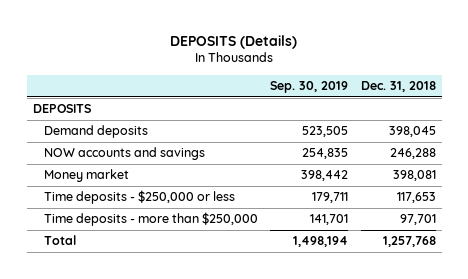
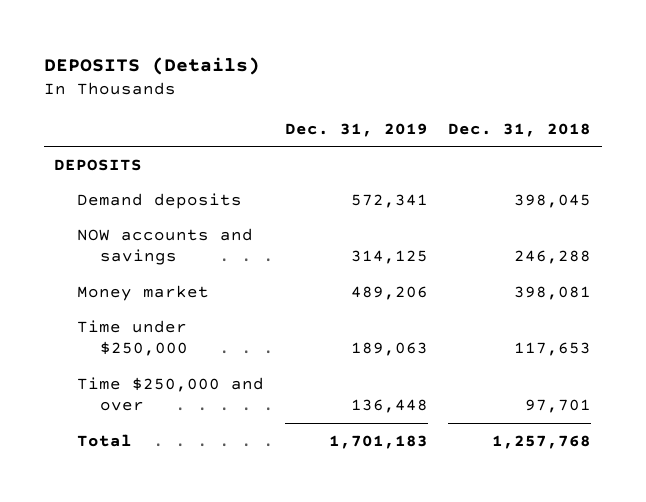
- | Sep. 30, 2019 | Dec. 31, 2018
+ | Dec. 31, 2019 | Dec. 31, 2018
- Time deposits - $250,000 or less | 179,711 | 117,653
- Time deposits - more than $250,000 | 141,701 | 97,701
+ Time under $250,000 | 189,063 | 117,653
+ Time $250,000 and over | 136,448 | 97,701

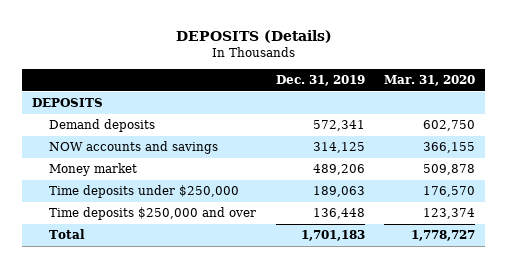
- | Dec. 31, 2019 | Dec. 31, 2018
+ | Dec. 31, 2019 | Mar. 31, 2020
- Time under $250,000 | 189,063 | 117,653
- Time $250,000 and over | 136,448 | 97,701
+ Time deposits under $250,000 | 189,063 | 176,570
+ Time deposits $250,000 and over | 136,448 | 123,374

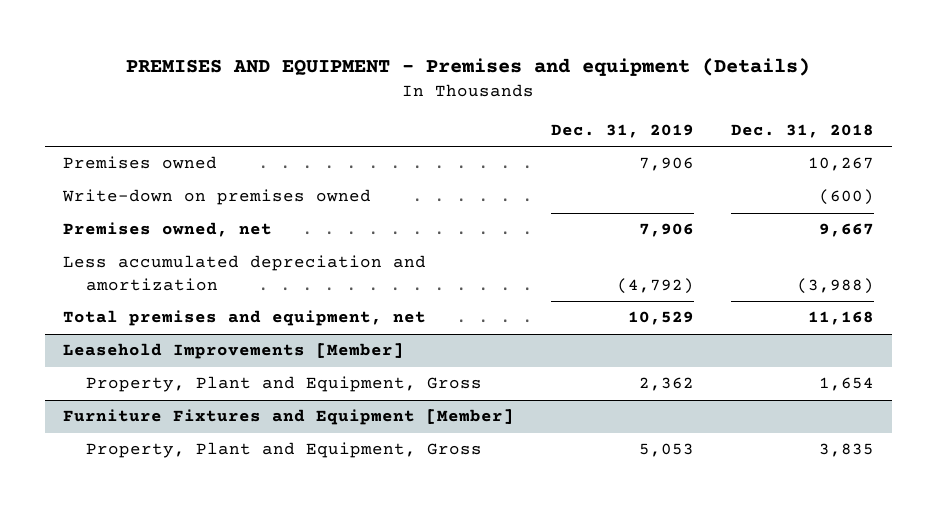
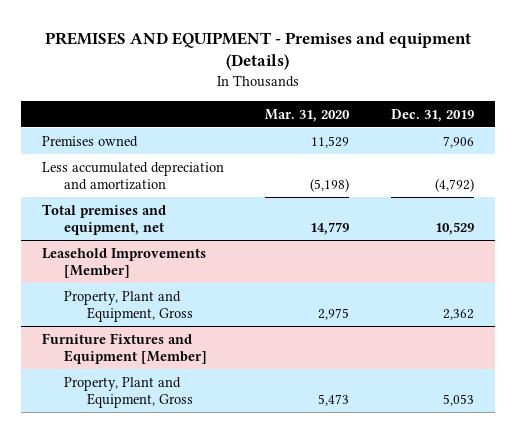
- | Dec. 31, 2019 | Dec. 31, 2018
+ | Mar. 31, 2020 | Dec. 31, 2019
- Write-down on premises owned | | (600)
- Premises owned, net | 7,906 | 9,667

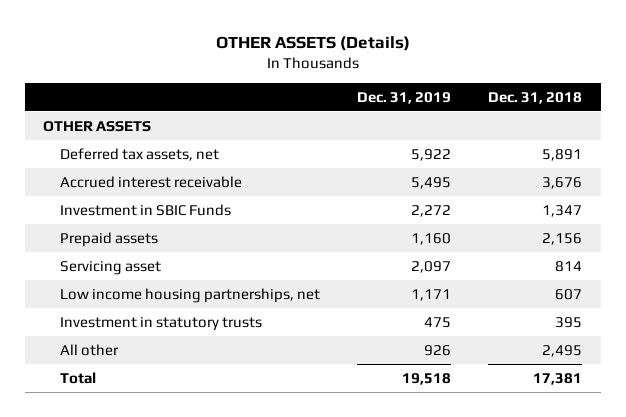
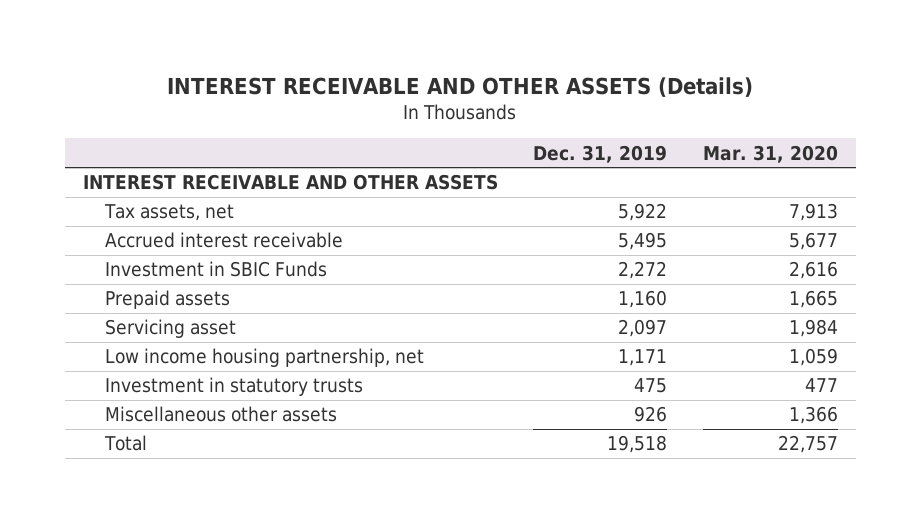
- OTHER ASSETS (Details)
+ INTEREST RECEIVABLE AND OTHER ASSETS (Details)
- | Dec. 31, 2019 | Dec. 31, 2018
+ | Dec. 31, 2019 | Mar. 31, 2020
- OTHER ASSETS
- Deferred tax assets, net | 5,922 | 5,891
+ INTEREST RECEIVABLE AND OTHER ASSETS
+ Tax assets, net | 5,922 | 7,913
- Low income housing partnerships, net | 1,171 | 607
+ Low income housing partnership, net | 1,171 | 1,059
- All other | 926 | 2,495
+ Miscellaneous other assets | 926 | 1,366

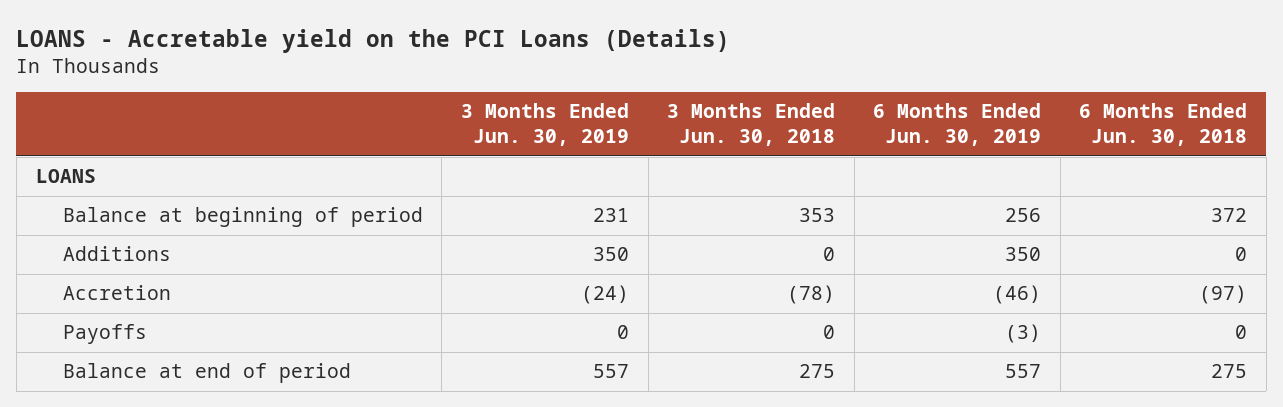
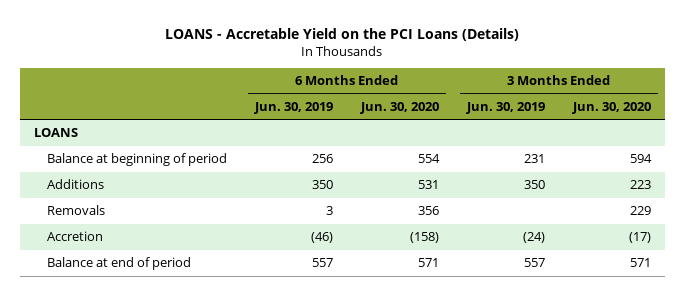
- LOANS - Accretable yield on the PCI Loans (Details)
+ LOANS - Accretable Yield on the PCI Loans (Details)
- | 3 Months Ended Jun. 30, 2019 | 3 Months Ended Jun. 30, 2018 | 6 Months Ended Jun. 30, 2019 | 6 Months Ended Jun. 30, 2018
+ | 6 Months Ended Jun. 30, 2019 | 6 Months Ended Jun. 30, 2020 | 3 Months Ended Jun. 30, 2019 | 3 Months Ended Jun. 30, 2020
+ Removals | 3 | 356 | | 229
- Payoffs | 0 | 0 | (3) | 0

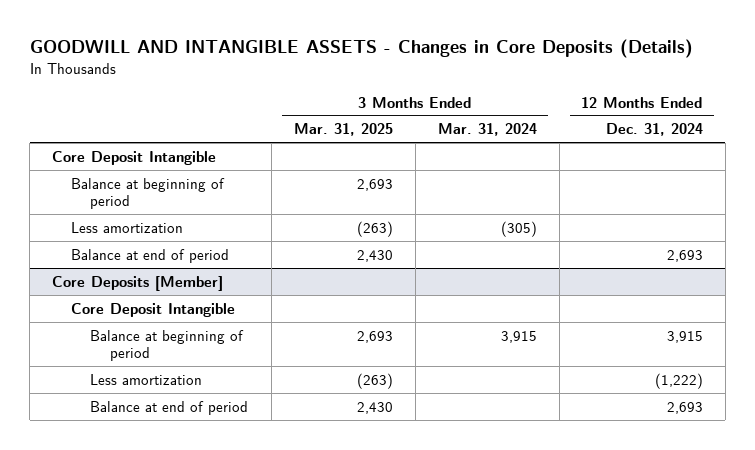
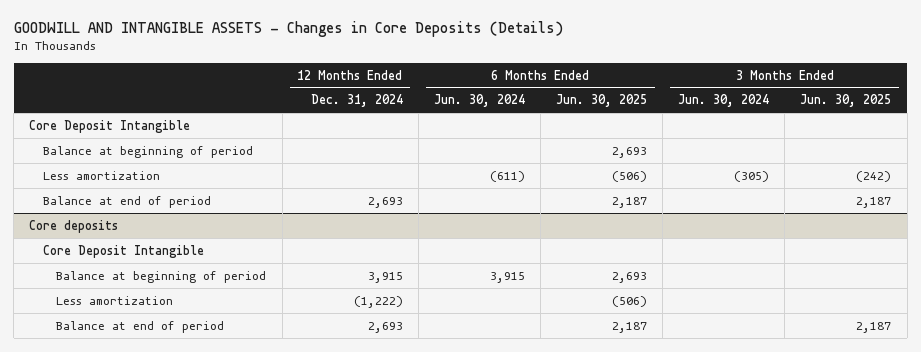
- | 3 Months Ended Mar. 31, 2025 | 3 Months Ended Mar. 31, 2024 | 12 Months Ended Dec. 31, 2024
+ | 12 Months Ended Dec. 31, 2024 | 6 Months Ended Jun. 30, 2024 | 6 Months Ended Jun. 30, 2025 | 3 Months Ended Jun. 30, 2024 | 3 Months Ended Jun. 30, 2025
- Core Deposits [Member]
+ Core deposits

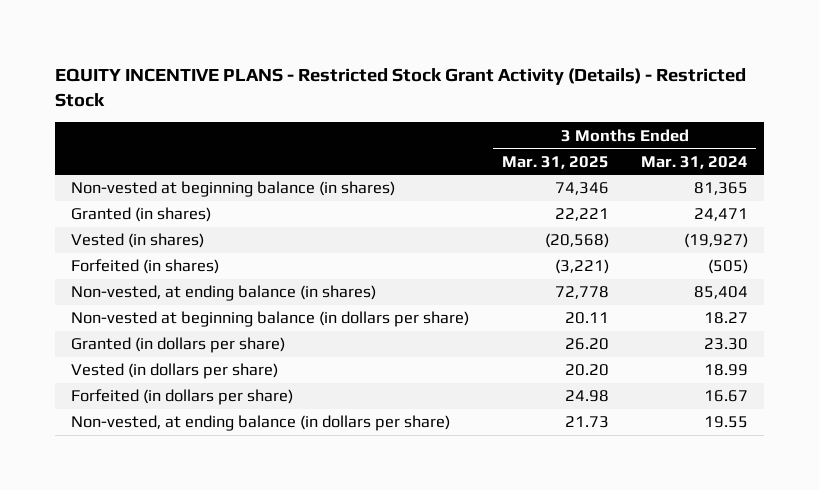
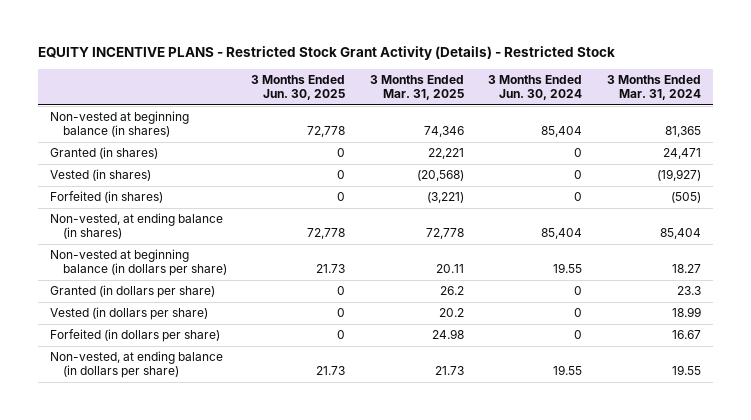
- | 3 Months Ended Mar. 31, 2025 | 3 Months Ended Mar. 31, 2024
+ | 3 Months Ended Jun. 30, 2025 | 3 Months Ended Mar. 31, 2025 | 3 Months Ended Jun. 30, 2024 | 3 Months Ended Mar. 31, 2024
- Granted (in dollars per share) | 26.20 | 23.30
- Vested (in dollars per share) | 20.20 | 18.99
+ Granted (in dollars per share) | 0 | 26.2 | 0 | 23.3
+ Vested (in dollars per share) | 0 | 20.2 | 0 | 18.99

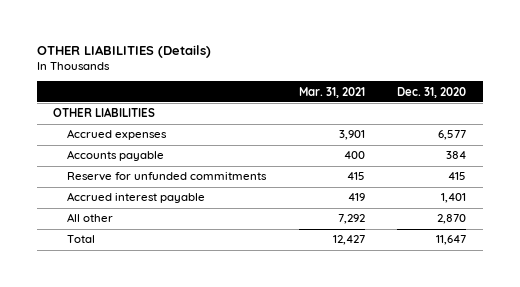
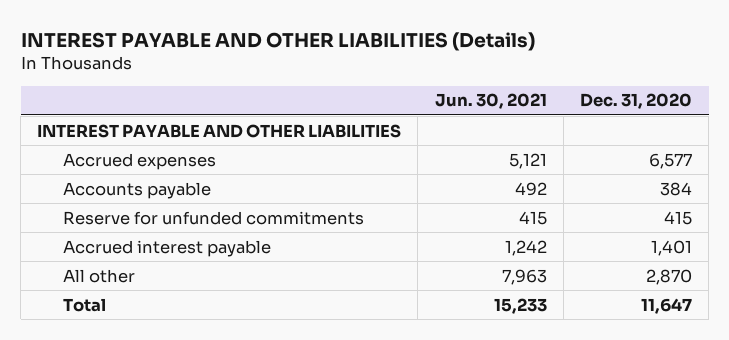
- OTHER LIABILITIES (Details)
+ INTEREST PAYABLE AND OTHER LIABILITIES (Details)
- | Mar. 31, 2021 | Dec. 31, 2020
+ | Jun. 30, 2021 | Dec. 31, 2020
- OTHER LIABILITIES
+ INTEREST PAYABLE AND OTHER LIABILITIES

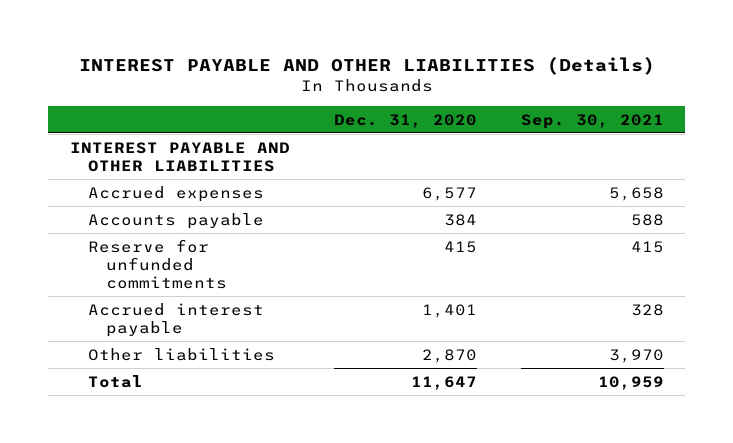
- | Jun. 30, 2021 | Dec. 31, 2020
+ | Dec. 31, 2020 | Sep. 30, 2021
- All other | 7,963 | 2,870
+ Other liabilities | 2,870 | 3,970

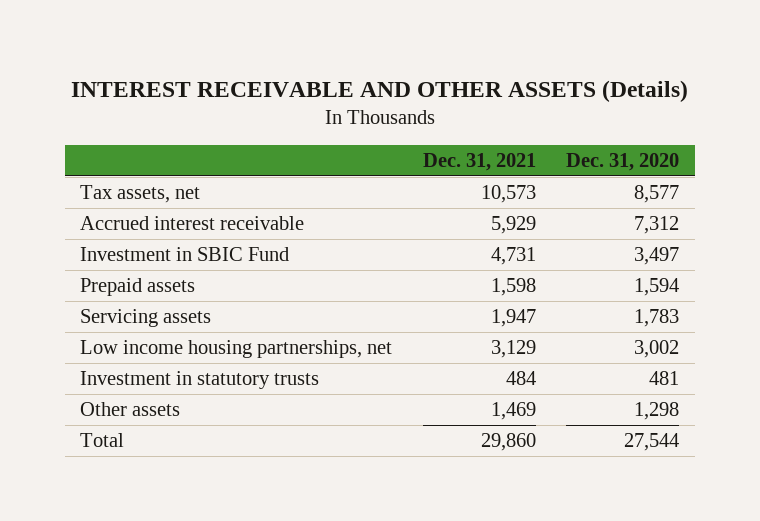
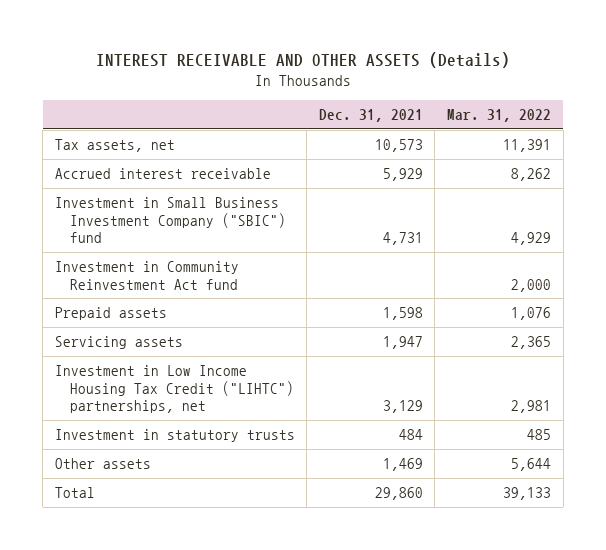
- | Dec. 31, 2021 | Dec. 31, 2020
+ | Dec. 31, 2021 | Mar. 31, 2022
- Investment in SBIC Fund | 4,731 | 3,497
+ Investment in Small Business Investment Company ("SBIC") fund | 4,731 | 4,929
+ Investment in Community Reinvestment Act fund | | 2,000
- Low income housing partnerships, net | 3,129 | 3,002
+ Investment in Low Income Housing Tax Credit ("LIHTC") partnerships, net | 3,129 | 2,981

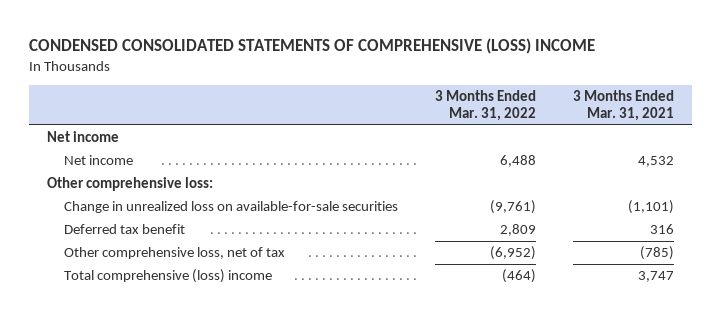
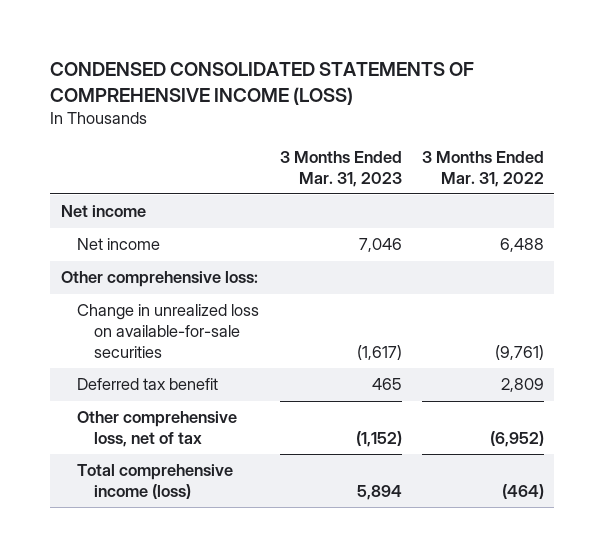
- CONDENSED CONSOLIDATED STATEMENTS OF COMPREHENSIVE (LOSS) INCOME
+ CONDENSED CONSOLIDATED STATEMENTS OF COMPREHENSIVE INCOME (LOSS)
- | 3 Months Ended Mar. 31, 2022 | 3 Months Ended Mar. 31, 2021
+ | 3 Months Ended Mar. 31, 2023 | 3 Months Ended Mar. 31, 2022
- Total comprehensive (loss) income | (464) | 3,747
+ Total comprehensive income (loss) | 5,894 | (464)

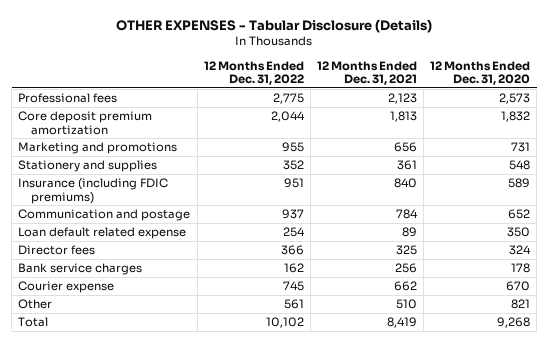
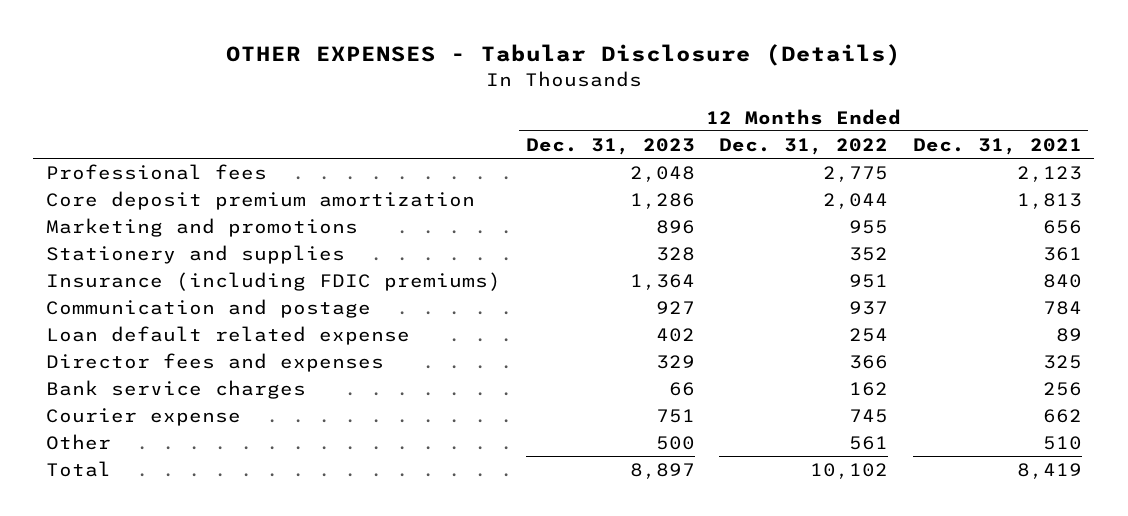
- | 12 Months Ended Dec. 31, 2022 | 12 Months Ended Dec. 31, 2021 | 12 Months Ended Dec. 31, 2020
+ | 12 Months Ended Dec. 31, 2023 | 12 Months Ended Dec. 31, 2022 | 12 Months Ended Dec. 31, 2021
- Director fees | 366 | 325 | 324
+ Director fees and expenses | 329 | 366 | 325

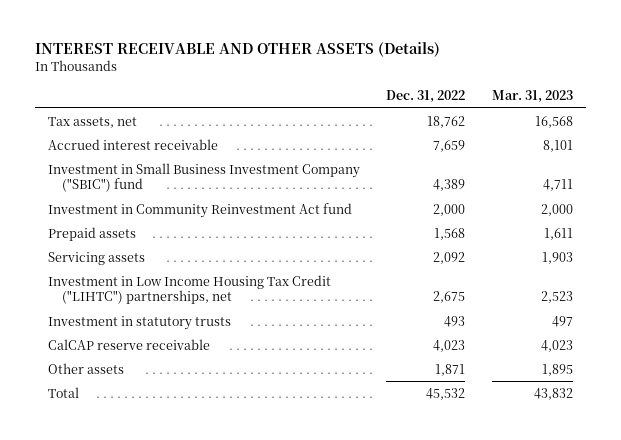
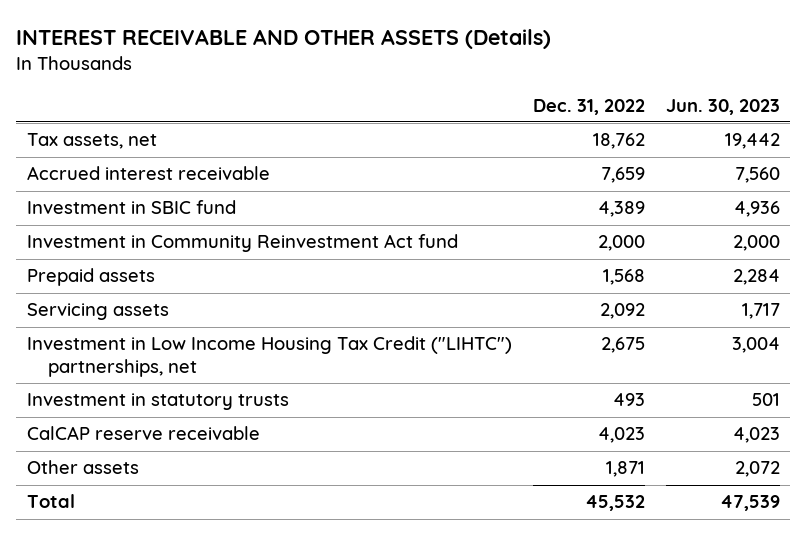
- | Dec. 31, 2022 | Mar. 31, 2023
+ | Dec. 31, 2022 | Jun. 30, 2023
- Investment in Small Business Investment Company ("SBIC") fund | 4,389 | 4,711
+ Investment in SBIC fund | 4,389 | 4,936

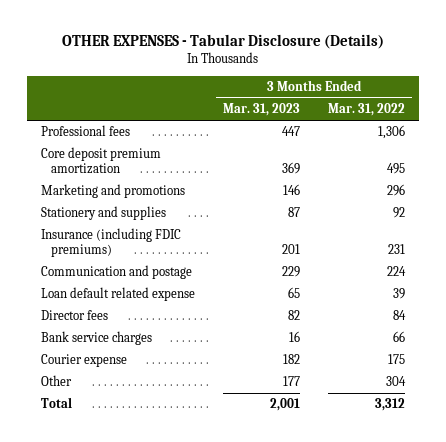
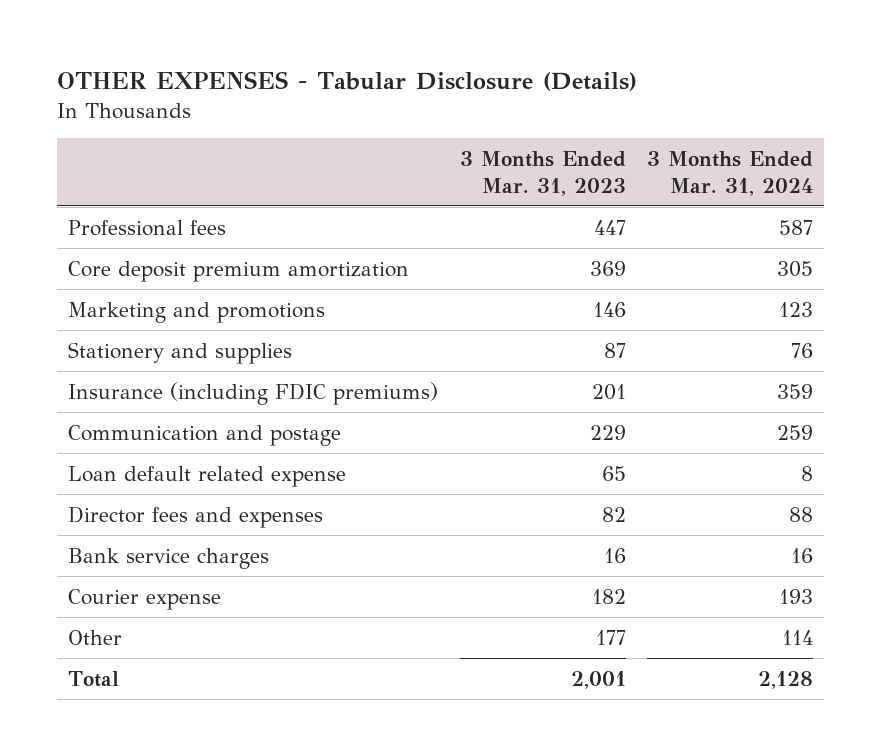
- | 3 Months Ended Mar. 31, 2023 | 3 Months Ended Mar. 31, 2022
+ | 3 Months Ended Mar. 31, 2023 | 3 Months Ended Mar. 31, 2024
- Director fees | 82 | 84
+ Director fees and expenses | 82 | 88

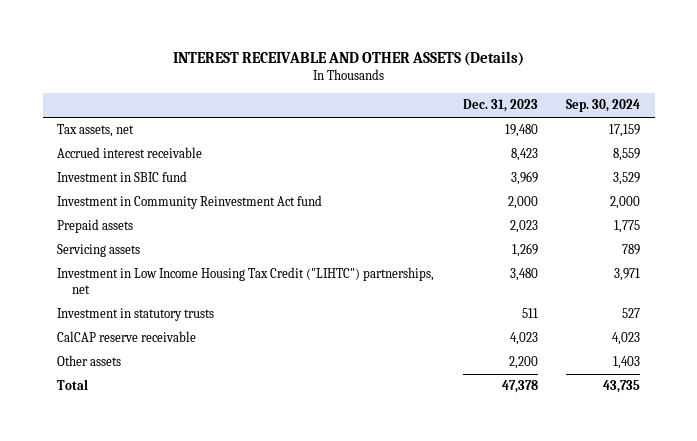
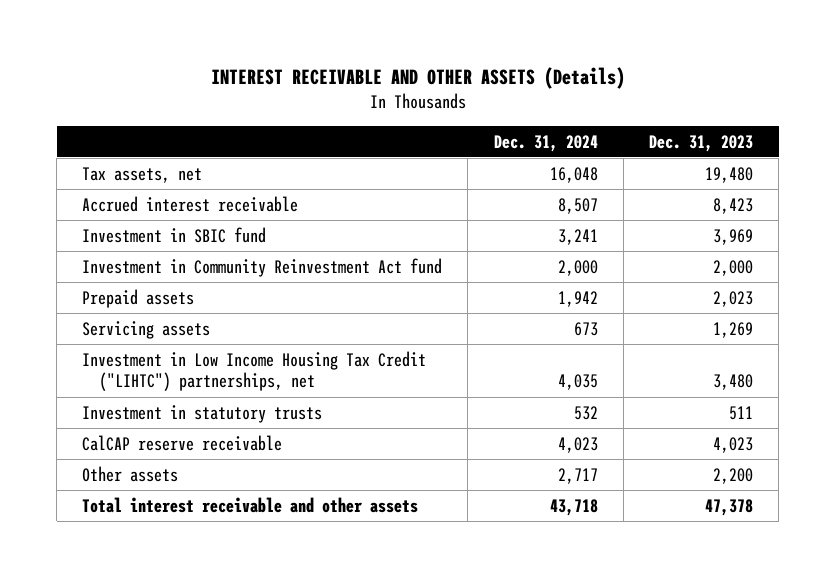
- | Dec. 31, 2023 | Sep. 30, 2024
+ | Dec. 31, 2024 | Dec. 31, 2023
- Total | 47,378 | 43,735
+ Total interest receivable and other assets | 43,718 | 47,378

